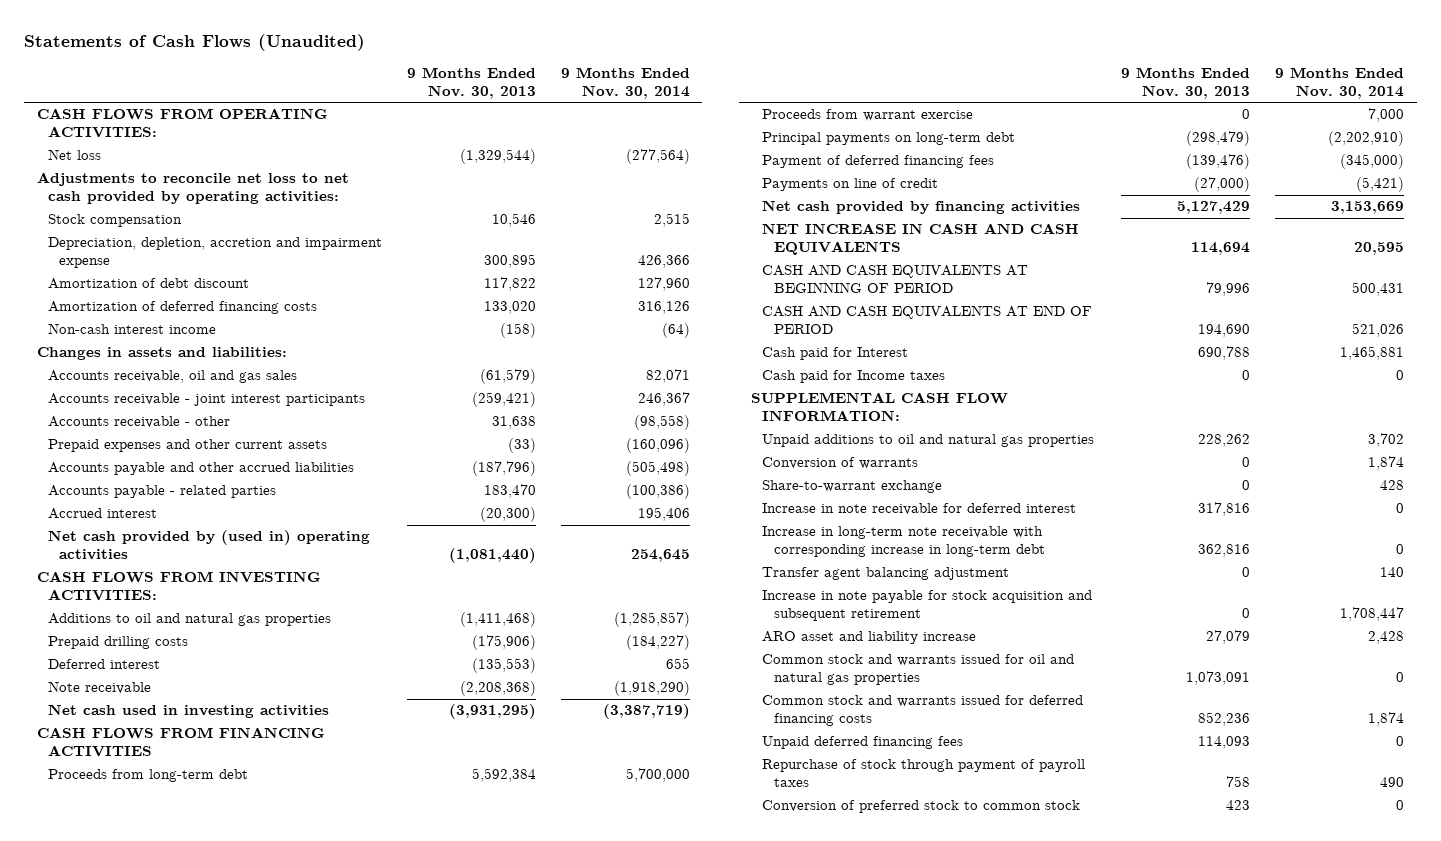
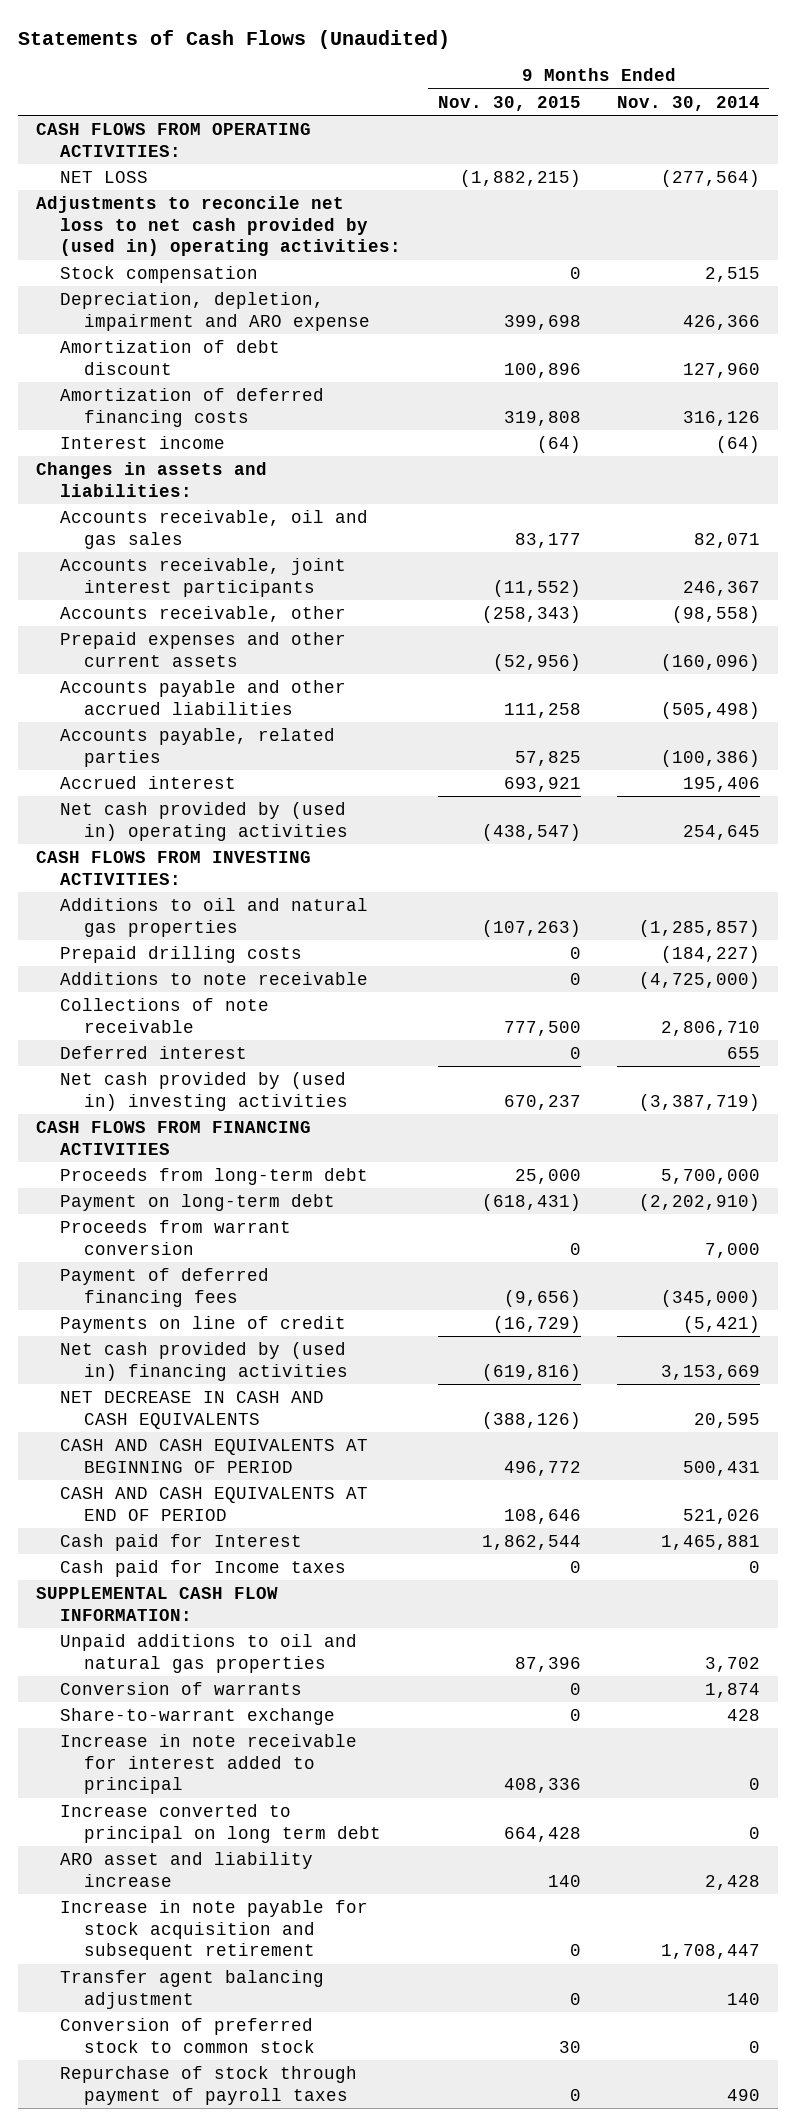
- | 9 Months Ended Nov. 30, 2013 | 9 Months Ended Nov. 30, 2014
+ | 9 Months Ended Nov. 30, 2015 | 9 Months Ended Nov. 30, 2014
- Net loss | (1,329,544) | (277,564)
- Adjustments to reconcile net loss to net cash provided by operating activities:
+ NET LOSS | (1,882,215) | (277,564)
+ Adjustments to reconcile net loss to net cash provided by (used in) operating activities:
- Depreciation, depletion, accretion and impairment expense | 300,895 | 426,366
+ Depreciation, depletion, impairment and ARO expense | 399,698 | 426,366
- Non-cash interest income | (158) | (64)
+ Interest income | (64) | (64)
- Accounts receivable - joint interest participants | (259,421) | 246,367
- Accounts receivable - other | 31,638 | (98,558)
+ Accounts receivable, joint interest participants | (11,552) | 246,367
+ Accounts receivable, other | (258,343) | (98,558)
- Accounts payable - related parties | 183,470 | (100,386)
+ Accounts payable, related parties | 57,825 | (100,386)
+ Additions to note receivable | 0 | (4,725,000)
+ Collections of note receivable | 777,500 | 2,806,710
- Note receivable | (2,208,368) | (1,918,290)
- Net cash used in investing activities | (3,931,295) | (3,387,719)
+ Net cash provided by (used in) investing activities | 670,237 | (3,387,719)
- Proceeds from warrant exercise | 0 | 7,000
- Principal payments on long-term debt | (298,479) | (2,202,910)
+ Payment on long-term debt | (618,431) | (2,202,910)
+ Proceeds from warrant conversion | 0 | 7,000
- Net cash provided by financing activities | 5,127,429 | 3,153,669
- NET INCREASE IN CASH AND CASH EQUIVALENTS | 114,694 | 20,595
+ Net cash provided by (used in) financing activities | (619,816) | 3,153,669
+ NET DECREASE IN CASH AND CASH EQUIVALENTS | (388,126) | 20,595
- Increase in note receivable for deferred interest | 317,816 | 0
- Increase in long-term note receivable with corresponding increase in long-term debt | 362,816 | 0
+ Increase in note receivable for interest added to principal | 408,336 | 0
+ Increase converted to principal on long term debt | 664,428 | 0
- Common stock and warrants issued for oil and natural gas properties | 1,073,091 | 0
- Common stock and warrants issued for deferred financing costs | 852,236 | 1,874
- Unpaid deferred financing fees | 114,093 | 0
moved down: Increase in note payable for stock acquisition and subsequent retirement | 0 | 1,708,447
moved down: Transfer agent balancing adjustment | 0 | 140
moved down: Repurchase of stock through payment of payroll taxes | 0 | 490

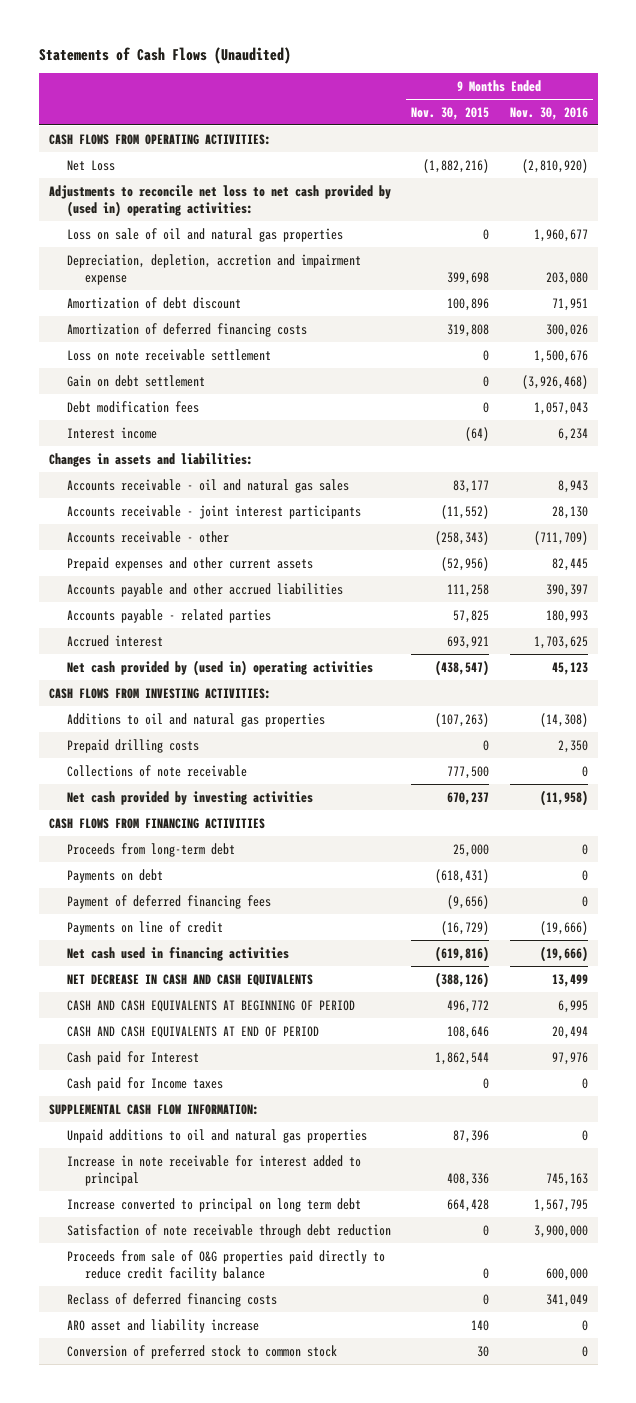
- | 9 Months Ended Nov. 30, 2015 | 9 Months Ended Nov. 30, 2014
+ | 9 Months Ended Nov. 30, 2015 | 9 Months Ended Nov. 30, 2016
- NET LOSS | (1,882,215) | (277,564)
+ Net Loss | (1,882,216) | (2,810,920)
- Stock compensation | 0 | 2,515
- Depreciation, depletion, impairment and ARO expense | 399,698 | 426,366
+ Loss on sale of oil and natural gas properties | 0 | 1,960,677
+ Depreciation, depletion, accretion and impairment expense | 399,698 | 203,080
+ Loss on note receivable settlement | 0 | 1,500,676
+ Gain on debt settlement | 0 | (3,926,468)
+ Debt modification fees | 0 | 1,057,043
- Accounts receivable, oil and gas sales | 83,177 | 82,071
- Accounts receivable, joint interest participants | (11,552) | 246,367
- Accounts receivable, other | (258,343) | (98,558)
+ Accounts receivable - oil and natural gas sales | 83,177 | 8,943
+ Accounts receivable - joint interest participants | (11,552) | 28,130
+ Accounts receivable - other | (258,343) | (711,709)
- Accounts payable, related parties | 57,825 | (100,386)
+ Accounts payable - related parties | 57,825 | 180,993
- Additions to note receivable | 0 | (4,725,000)
- Deferred interest | 0 | 655
- Net cash provided by (used in) investing activities | 670,237 | (3,387,719)
+ Net cash provided by investing activities | 670,237 | (11,958)
- Payment on long-term debt | (618,431) | (2,202,910)
- Proceeds from warrant conversion | 0 | 7,000
+ Payments on debt | (618,431) | 0
- Net cash provided by (used in) financing activities | (619,816) | 3,153,669
+ Net cash used in financing activities | (619,816) | (19,666)
- Conversion of warrants | 0 | 1,874
- Share-to-warrant exchange | 0 | 428
+ Satisfaction of note receivable through debt reduction | 0 | 3,900,000
+ Proceeds from sale of O&G properties paid directly to reduce credit facility balance | 0 | 600,000
+ Reclass of deferred financing costs | 0 | 341,049
- Increase in note payable for stock acquisition and subsequent retirement | 0 | 1,708,447
- Transfer agent balancing adjustment | 0 | 140
- Repurchase of stock through payment of payroll taxes | 0 | 490

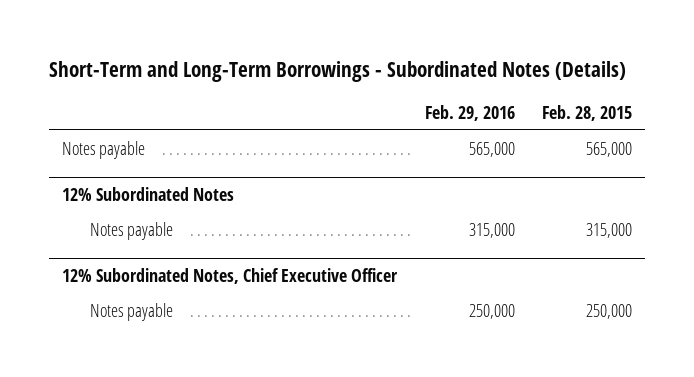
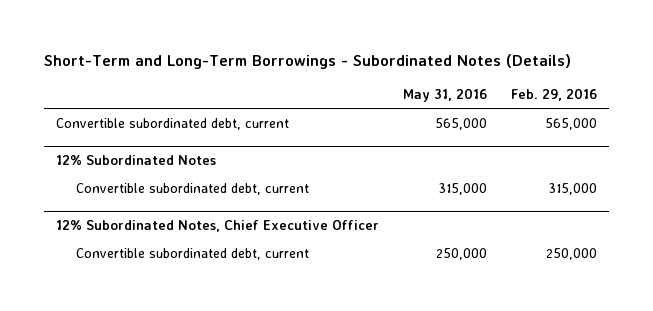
- | Feb. 29, 2016 | Feb. 28, 2015
+ | May 31, 2016 | Feb. 29, 2016
- Notes payable | 565,000 | 565,000
+ Convertible subordinated debt, current | 565,000 | 565,000
@ 12% Subordinated Notes
- Notes payable | 315,000 | 315,000
+ Convertible subordinated debt, current | 315,000 | 315,000
@ 12% Subordinated Notes, Chief Executive Officer
- Notes payable | 250,000 | 250,000
+ Convertible subordinated debt, current | 250,000 | 250,000

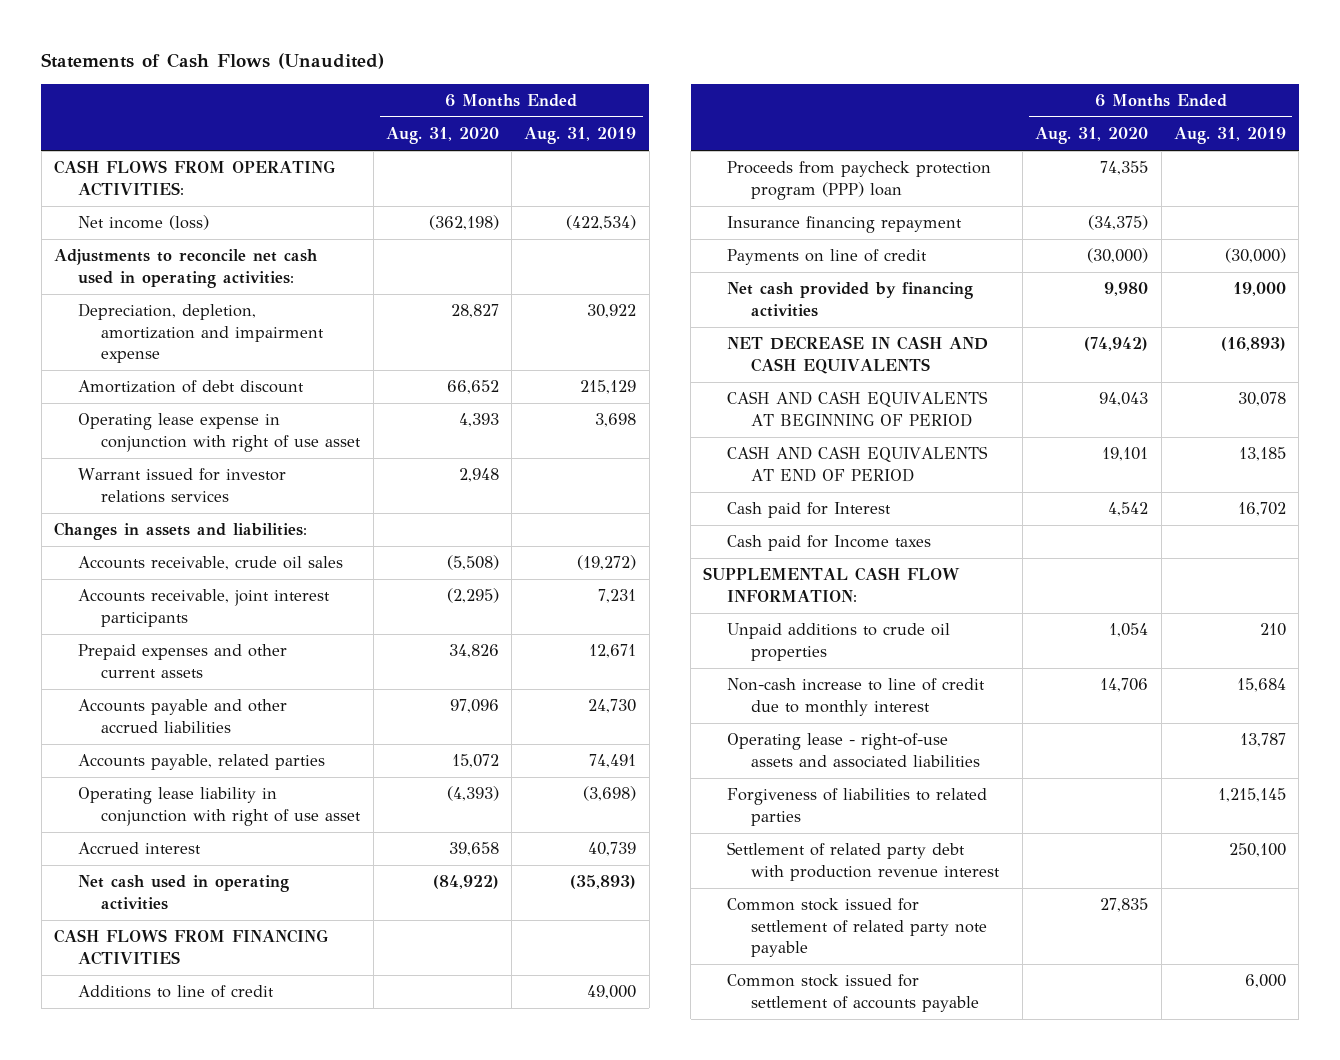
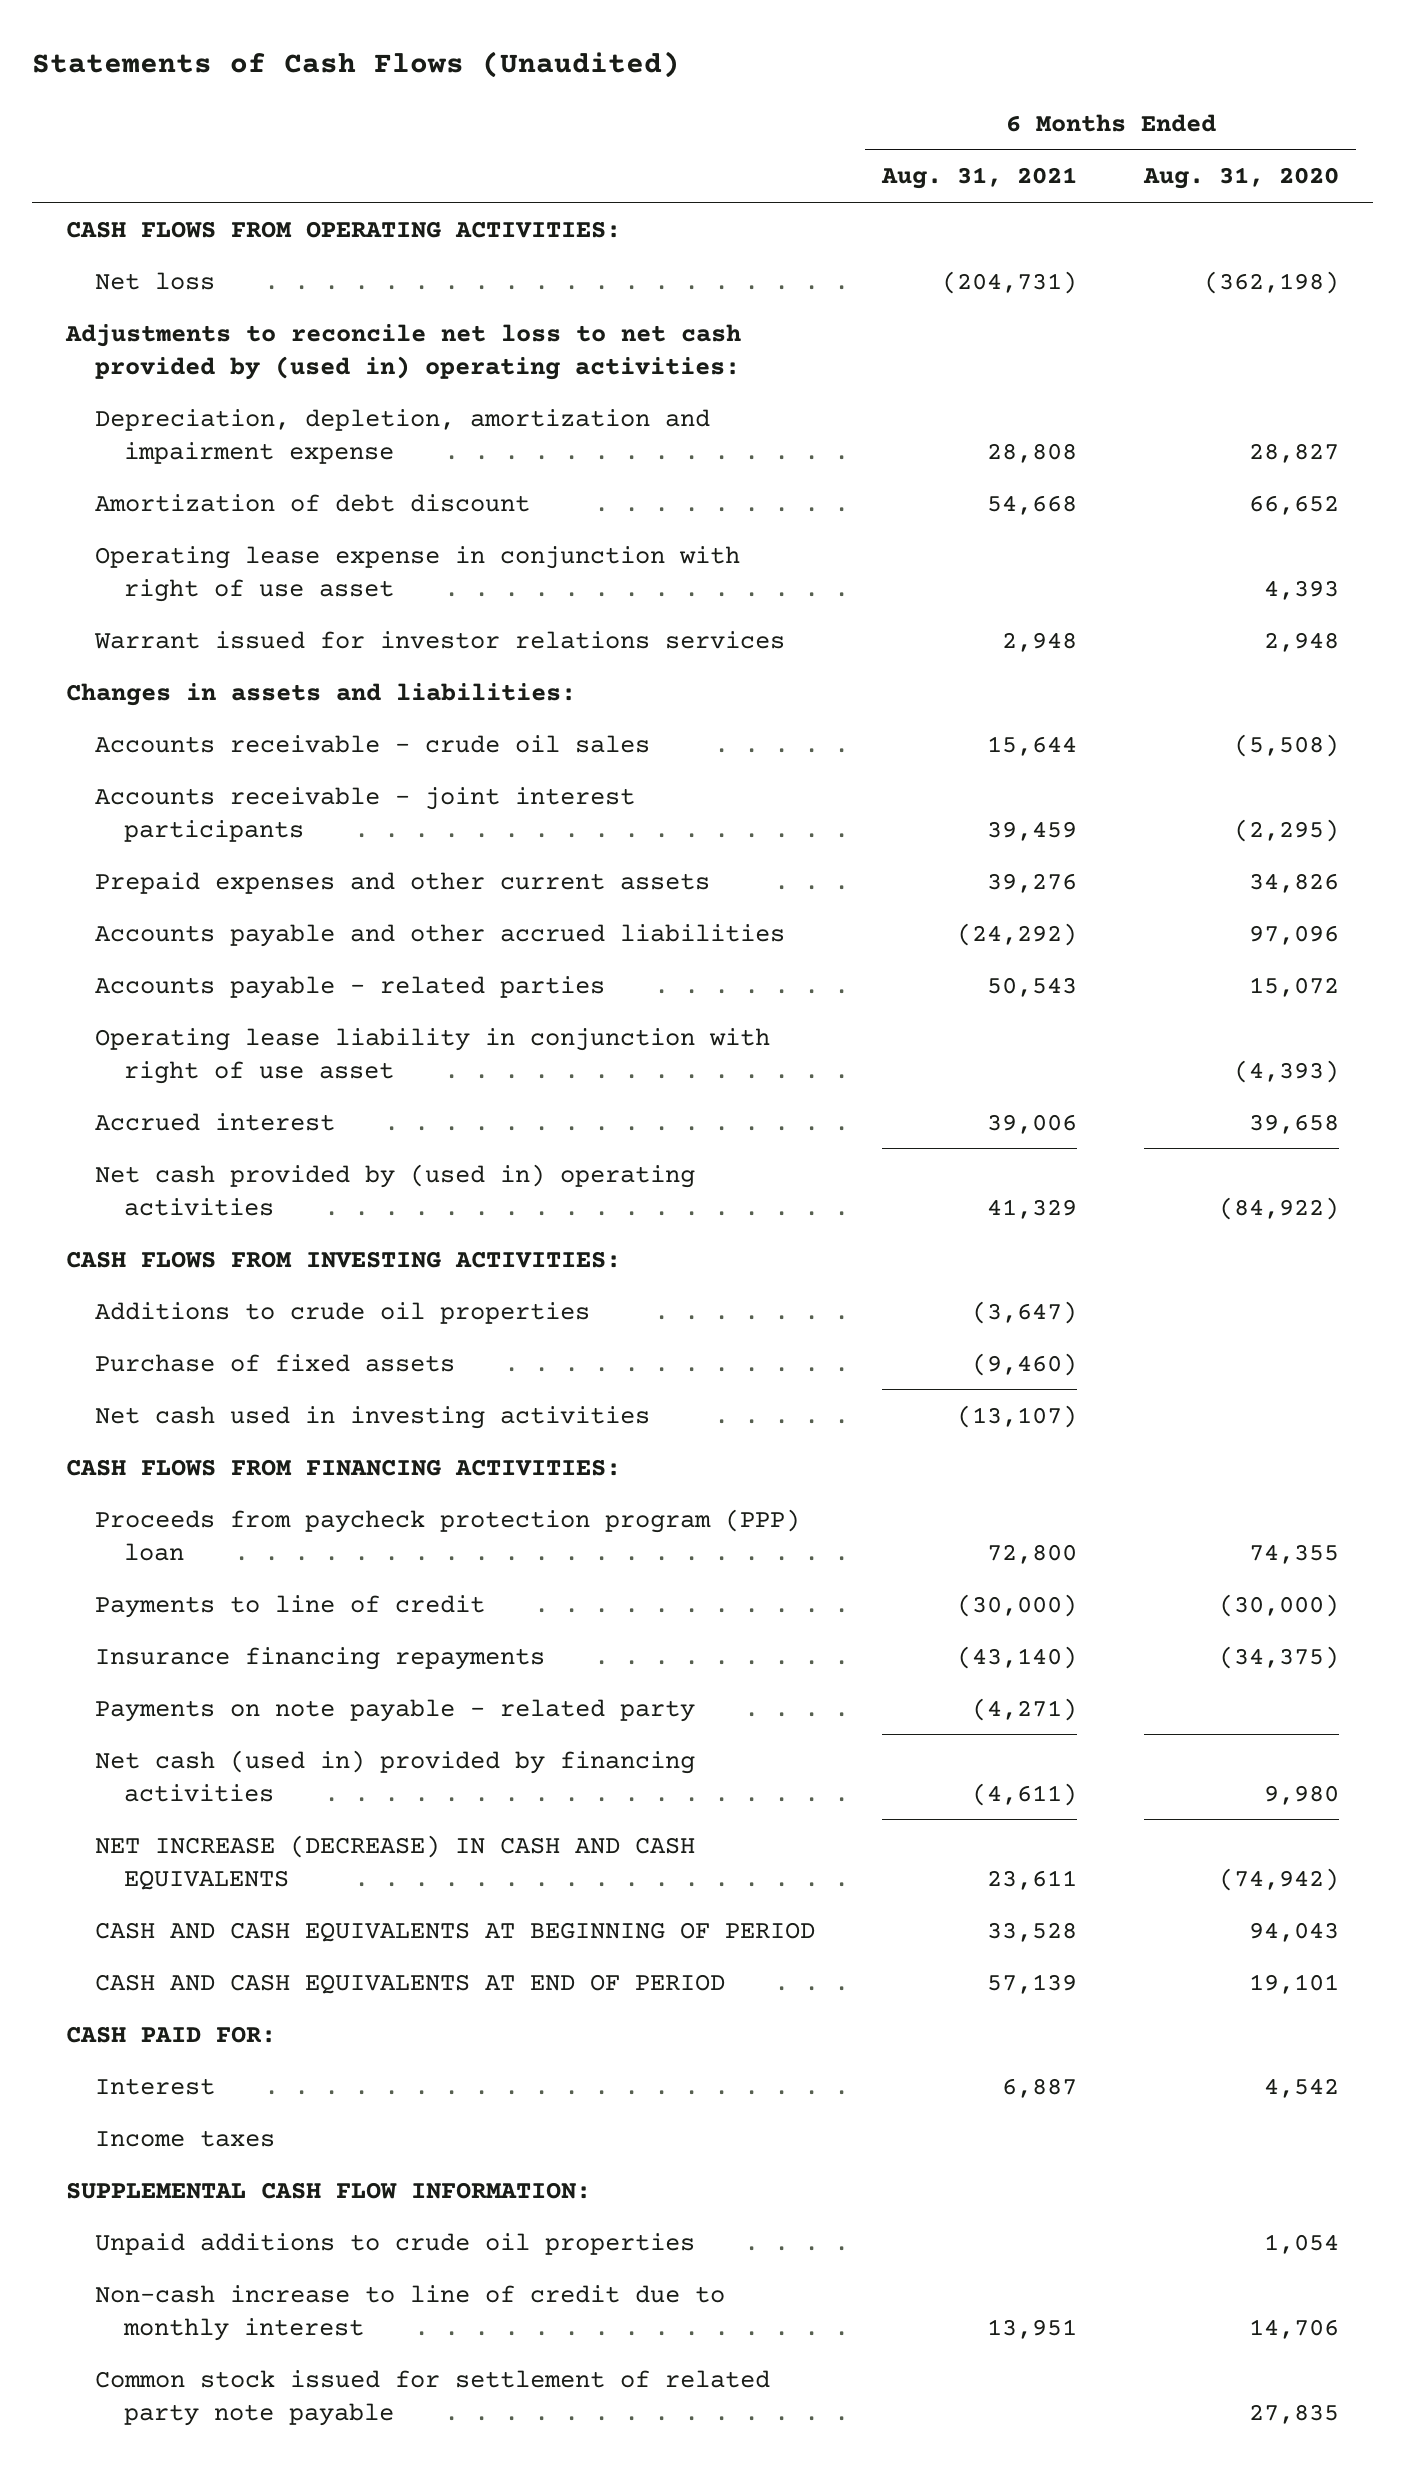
- | 6 Months Ended Aug. 31, 2020 | 6 Months Ended Aug. 31, 2019
+ | 6 Months Ended Aug. 31, 2021 | 6 Months Ended Aug. 31, 2020
- Net income (loss) | (362,198) | (422,534)
- Adjustments to reconcile net cash used in operating activities:
+ Net loss | (204,731) | (362,198)
+ Adjustments to reconcile net loss to net cash provided by (used in) operating activities:
- Accounts receivable, crude oil sales | (5,508) | (19,272)
- Accounts receivable, joint interest participants | (2,295) | 7,231
+ Accounts receivable - crude oil sales | 15,644 | (5,508)
+ Accounts receivable - joint interest participants | 39,459 | (2,295)
- Accounts payable, related parties | 15,072 | 74,491
+ Accounts payable - related parties | 50,543 | 15,072
- Net cash used in operating activities | (84,922) | (35,893)
- CASH FLOWS FROM FINANCING ACTIVITIES
- Additions to line of credit | | 49,000
+ Net cash provided by (used in) operating activities | 41,329 | (84,922)
+ CASH FLOWS FROM INVESTING ACTIVITIES:
+ Additions to crude oil properties | (3,647) |
+ Purchase of fixed assets | (9,460) |
+ Net cash used in investing activities | (13,107) |
+ CASH FLOWS FROM FINANCING ACTIVITIES:
- Insurance financing repayment | (34,375) |
- Payments on line of credit | (30,000) | (30,000)
- Net cash provided by financing activities | 9,980 | 19,000
- NET DECREASE IN CASH AND CASH EQUIVALENTS | (74,942) | (16,893)
+ Payments to line of credit | (30,000) | (30,000)
+ Insurance financing repayments | (43,140) | (34,375)
+ Payments on note payable - related party | (4,271) |
+ Net cash (used in) provided by financing activities | (4,611) | 9,980
+ NET INCREASE (DECREASE) IN CASH AND CASH EQUIVALENTS | 23,611 | (74,942)
- Cash paid for Interest | 4,542 | 16,702
- Cash paid for Income taxes
+ CASH PAID FOR:
+ Interest | 6,887 | 4,542
+ Income taxes
- Operating lease - right-of-use assets and associated liabilities | | 13,787
- Forgiveness of liabilities to related parties | | 1,215,145
- Settlement of related party debt with production revenue interest | | 250,100
- Common stock issued for settlement of accounts payable | | 6,000

